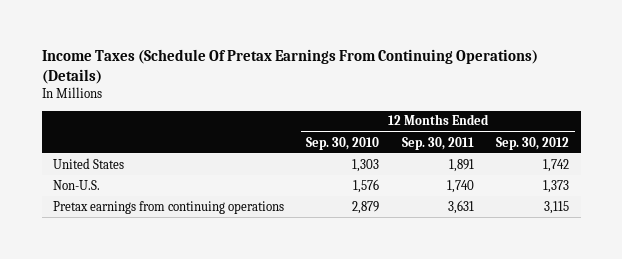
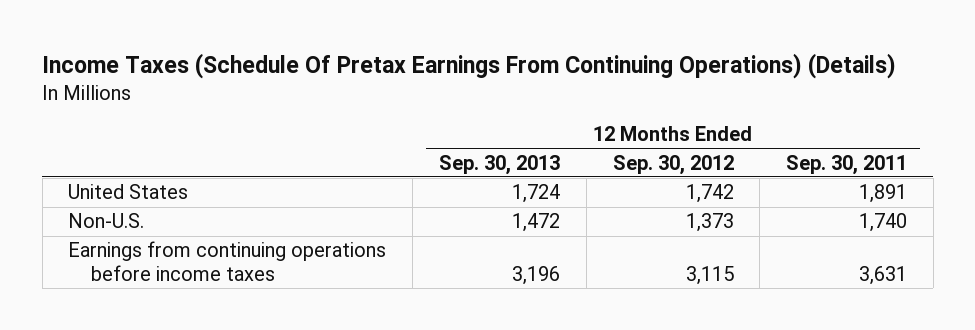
- | 12 Months Ended Sep. 30, 2010 | 12 Months Ended Sep. 30, 2011 | 12 Months Ended Sep. 30, 2012
+ | 12 Months Ended Sep. 30, 2013 | 12 Months Ended Sep. 30, 2012 | 12 Months Ended Sep. 30, 2011
- Pretax earnings from continuing operations | 2,879 | 3,631 | 3,115
+ Earnings from continuing operations before income taxes | 3,196 | 3,115 | 3,631

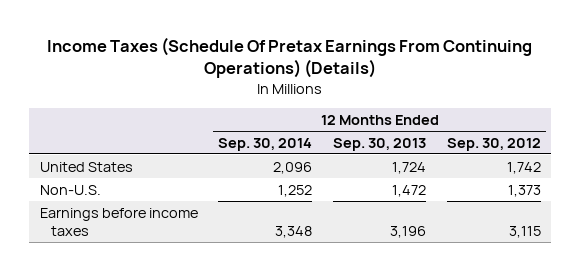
- | 12 Months Ended Sep. 30, 2013 | 12 Months Ended Sep. 30, 2012 | 12 Months Ended Sep. 30, 2011
+ | 12 Months Ended Sep. 30, 2014 | 12 Months Ended Sep. 30, 2013 | 12 Months Ended Sep. 30, 2012
- Earnings from continuing operations before income taxes | 3,196 | 3,115 | 3,631
+ Earnings before income taxes | 3,348 | 3,196 | 3,115

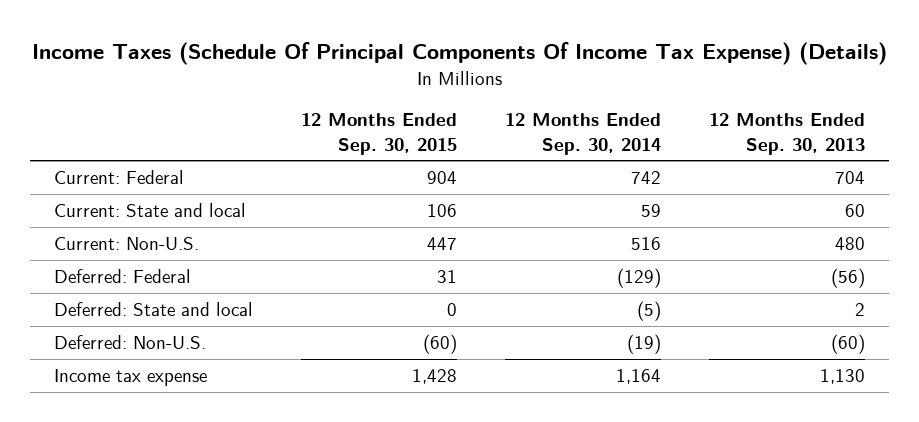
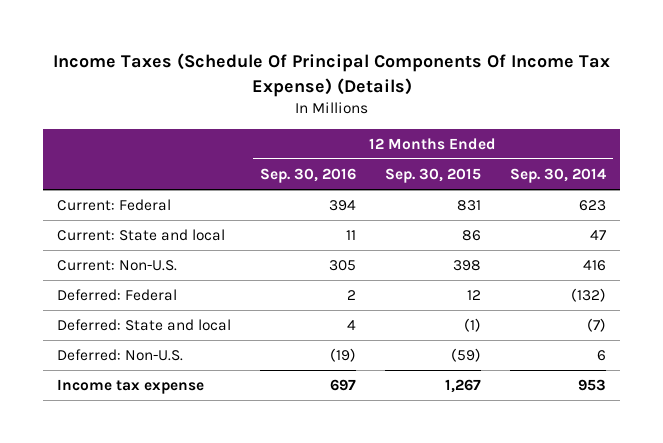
- | 12 Months Ended Sep. 30, 2015 | 12 Months Ended Sep. 30, 2014 | 12 Months Ended Sep. 30, 2013
+ | 12 Months Ended Sep. 30, 2016 | 12 Months Ended Sep. 30, 2015 | 12 Months Ended Sep. 30, 2014
- Current: Federal | 904 | 742 | 704
- Current: State and local | 106 | 59 | 60
- Current: Non-U.S. | 447 | 516 | 480
- Deferred: Federal | 31 | (129) | (56)
- Deferred: State and local | 0 | (5) | 2
- Deferred: Non-U.S. | (60) | (19) | (60)
- Income tax expense | 1,428 | 1,164 | 1,130
+ Current: Federal | 394 | 831 | 623
+ Current: State and local | 11 | 86 | 47
+ Current: Non-U.S. | 305 | 398 | 416
+ Deferred: Federal | 2 | 12 | (132)
+ Deferred: State and local | 4 | (1) | (7)
+ Deferred: Non-U.S. | (19) | (59) | 6
+ Income tax expense | 697 | 1,267 | 953

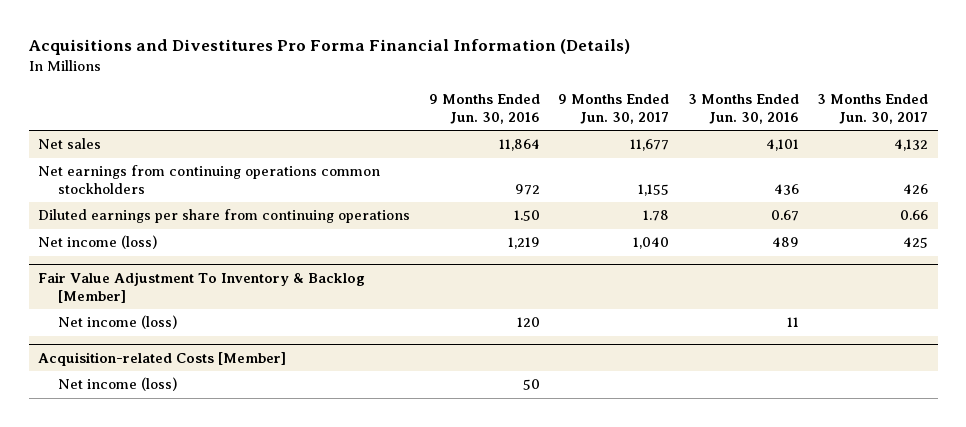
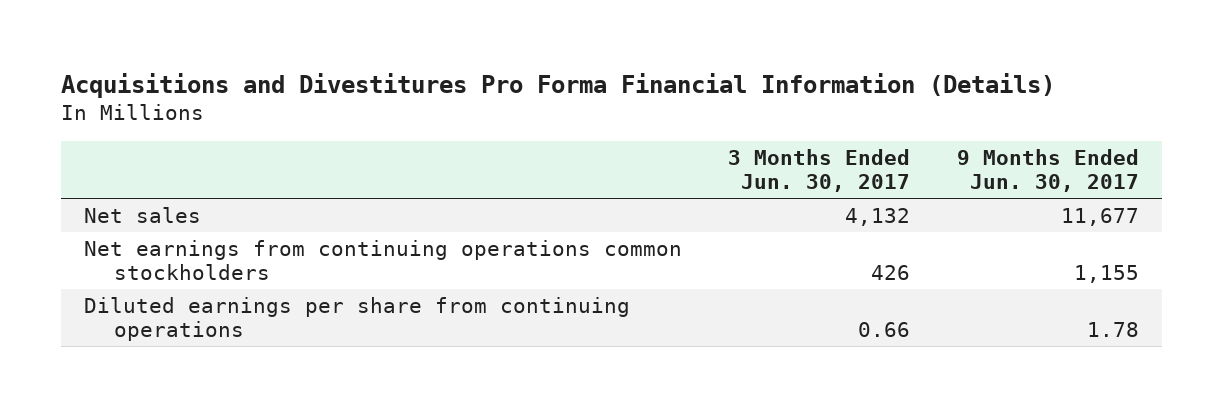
- | 9 Months Ended Jun. 30, 2016 | 9 Months Ended Jun. 30, 2017 | 3 Months Ended Jun. 30, 2016 | 3 Months Ended Jun. 30, 2017
+ | 3 Months Ended Jun. 30, 2017 | 9 Months Ended Jun. 30, 2017
- Net income (loss) | 1,219 | 1,040 | 489 | 425
- Fair Value Adjustment To Inventory & Backlog [Member]
- Net income (loss) | 120 | | 11 |
- Acquisition-related Costs [Member]
- Net income (loss) | 50 | | |

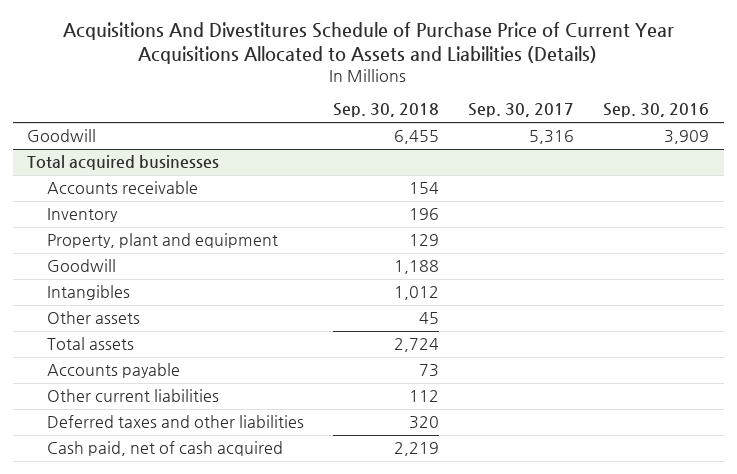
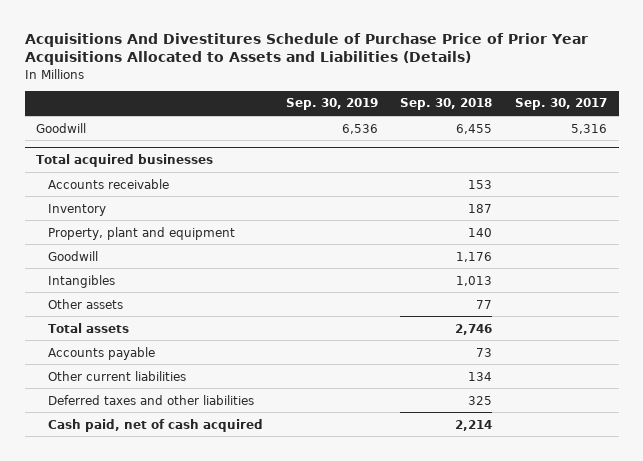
- Acquisitions And Divestitures Schedule of Purchase Price of Current Year Acquisitions Allocated to Assets and Liabilities (Details)
+ Acquisitions And Divestitures Schedule of Purchase Price of Prior Year Acquisitions Allocated to Assets and Liabilities (Details)
- | Sep. 30, 2018 | Sep. 30, 2017 | Sep. 30, 2016
+ | Sep. 30, 2019 | Sep. 30, 2018 | Sep. 30, 2017
@ Total acquired businesses
- Accounts receivable | 154 | |
- Inventory | 196 | |
- Property, plant and equipment | 129 | |
- Goodwill | 1,188 | |
- Intangibles | 1,012 | |
- Other assets | 45 | |
- Total assets | 2,724 | |
+ Accounts receivable | | 153 |
+ Inventory | | 187 |
+ Property, plant and equipment | | 140 |
+ Goodwill | | 1,176 |
+ Intangibles | | 1,013 |
+ Other assets | | 77 |
+ Total assets | | 2,746 |
- Other current liabilities | 112 | |
- Deferred taxes and other liabilities | 320 | |
- Cash paid, net of cash acquired | 2,219 | |
+ Other current liabilities | | 134 |
+ Deferred taxes and other liabilities | | 325 |
+ Cash paid, net of cash acquired | | 2,214 |

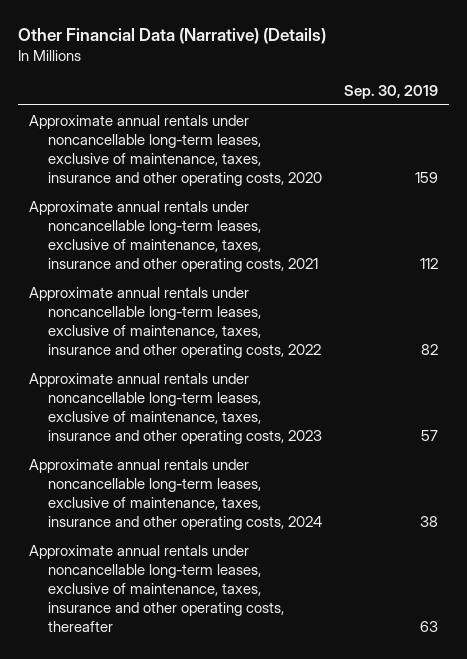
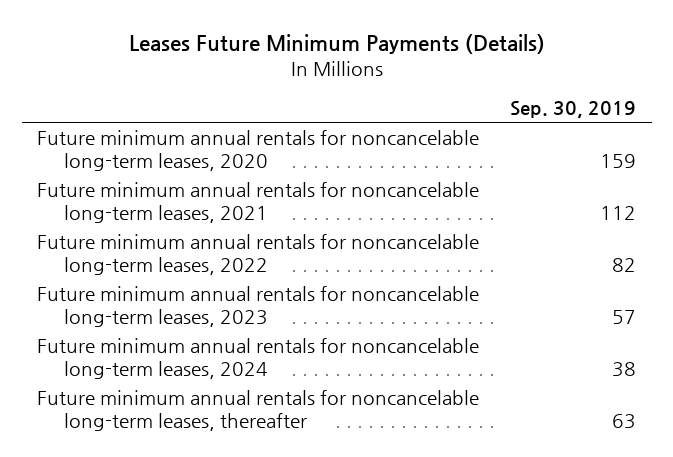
- Other Financial Data (Narrative) (Details)
+ Leases Future Minimum Payments (Details)
- Approximate annual rentals under noncancellable long-term leases, exclusive of maintenance, taxes, insurance and other operating costs, 2020 | 159
- Approximate annual rentals under noncancellable long-term leases, exclusive of maintenance, taxes, insurance and other operating costs, 2021 | 112
- Approximate annual rentals under noncancellable long-term leases, exclusive of maintenance, taxes, insurance and other operating costs, 2022 | 82
- Approximate annual rentals under noncancellable long-term leases, exclusive of maintenance, taxes, insurance and other operating costs, 2023 | 57
- Approximate annual rentals under noncancellable long-term leases, exclusive of maintenance, taxes, insurance and other operating costs, 2024 | 38
- Approximate annual rentals under noncancellable long-term leases, exclusive of maintenance, taxes, insurance and other operating costs, thereafter | 63
+ Future minimum annual rentals for noncancelable long-term leases, 2020 | 159
+ Future minimum annual rentals for noncancelable long-term leases, 2021 | 112
+ Future minimum annual rentals for noncancelable long-term leases, 2022 | 82
+ Future minimum annual rentals for noncancelable long-term leases, 2023 | 57
+ Future minimum annual rentals for noncancelable long-term leases, 2024 | 38
+ Future minimum annual rentals for noncancelable long-term leases, thereafter | 63

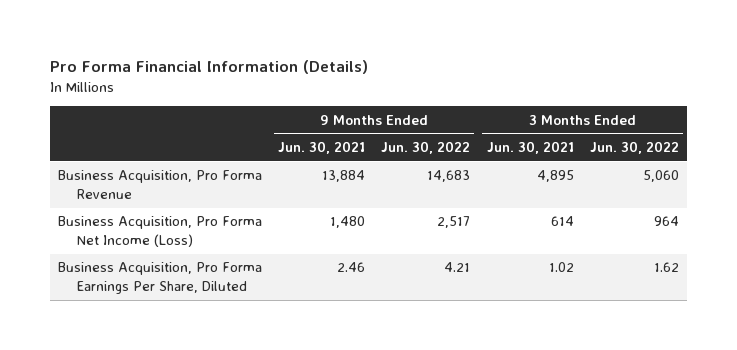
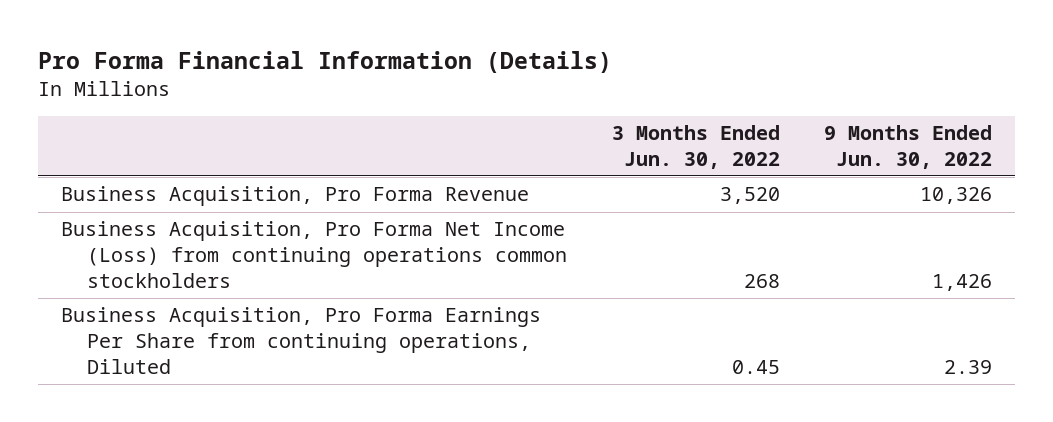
- | 9 Months Ended Jun. 30, 2021 | 9 Months Ended Jun. 30, 2022 | 3 Months Ended Jun. 30, 2021 | 3 Months Ended Jun. 30, 2022
+ | 3 Months Ended Jun. 30, 2022 | 9 Months Ended Jun. 30, 2022
- Business Acquisition, Pro Forma Revenue | 13,884 | 14,683 | 4,895 | 5,060
- Business Acquisition, Pro Forma Net Income (Loss) | 1,480 | 2,517 | 614 | 964
- Business Acquisition, Pro Forma Earnings Per Share, Diluted | 2.46 | 4.21 | 1.02 | 1.62
+ Business Acquisition, Pro Forma Revenue | 3,520 | 10,326
+ Business Acquisition, Pro Forma Net Income (Loss) from continuing operations common stockholders | 268 | 1,426
+ Business Acquisition, Pro Forma Earnings Per Share from continuing operations, Diluted | 0.45 | 2.39

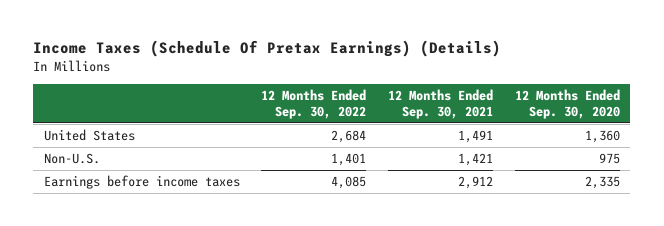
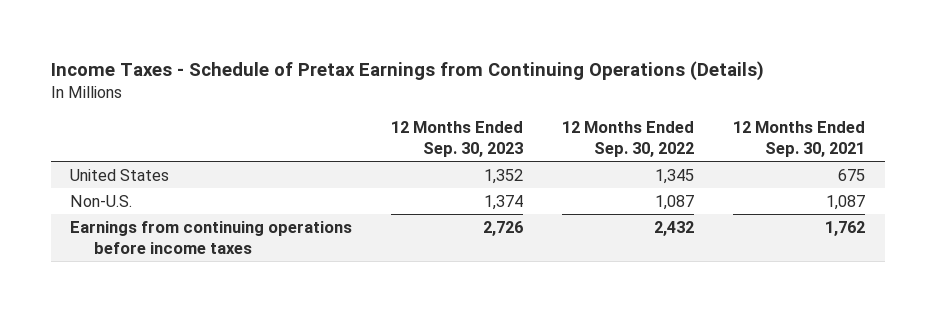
- Income Taxes (Schedule Of Pretax Earnings) (Details)
+ Income Taxes - Schedule of Pretax Earnings from Continuing Operations (Details)
- | 12 Months Ended Sep. 30, 2022 | 12 Months Ended Sep. 30, 2021 | 12 Months Ended Sep. 30, 2020
+ | 12 Months Ended Sep. 30, 2023 | 12 Months Ended Sep. 30, 2022 | 12 Months Ended Sep. 30, 2021
- United States | 2,684 | 1,491 | 1,360
- Non-U.S. | 1,401 | 1,421 | 975
- Earnings before income taxes | 4,085 | 2,912 | 2,335
+ United States | 1,352 | 1,345 | 675
+ Non-U.S. | 1,374 | 1,087 | 1,087
+ Earnings from continuing operations before income taxes | 2,726 | 2,432 | 1,762

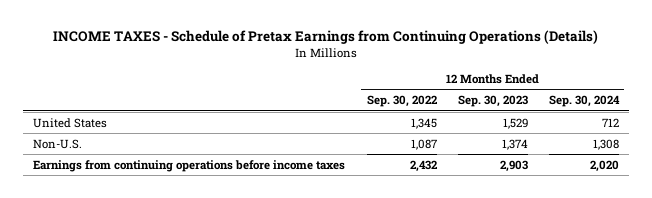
- Income Taxes - Schedule of Pretax Earnings from Continuing Operations (Details)
+ INCOME TAXES - Schedule of Pretax Earnings from Continuing Operations (Details)
- | 12 Months Ended Sep. 30, 2023 | 12 Months Ended Sep. 30, 2022 | 12 Months Ended Sep. 30, 2021
+ | 12 Months Ended Sep. 30, 2022 | 12 Months Ended Sep. 30, 2023 | 12 Months Ended Sep. 30, 2024
- United States | 1,352 | 1,345 | 675
+ United States | 1,345 | 1,529 | 712
- Earnings from continuing operations before income taxes | 2,726 | 2,432 | 1,762
+ Earnings from continuing operations before income taxes | 2,432 | 2,903 | 2,020

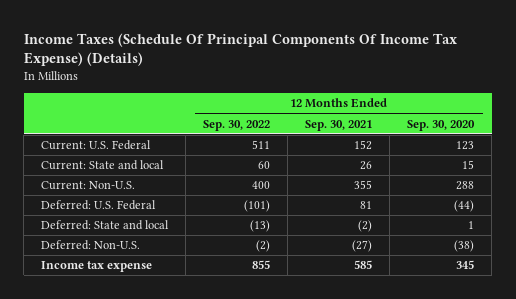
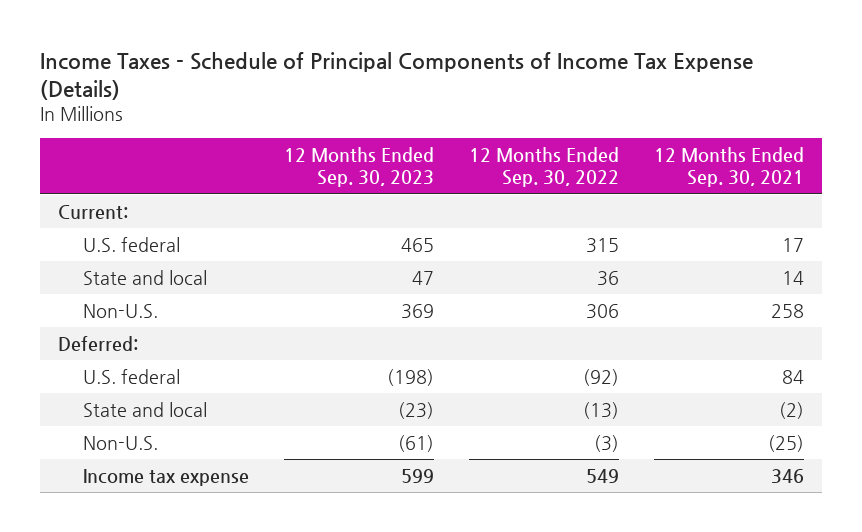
- Income Taxes (Schedule Of Principal Components Of Income Tax Expense) (Details)
+ Income Taxes - Schedule of Principal Components of Income Tax Expense (Details)
- | 12 Months Ended Sep. 30, 2022 | 12 Months Ended Sep. 30, 2021 | 12 Months Ended Sep. 30, 2020
+ | 12 Months Ended Sep. 30, 2023 | 12 Months Ended Sep. 30, 2022 | 12 Months Ended Sep. 30, 2021
- Current: U.S. Federal | 511 | 152 | 123
- Current: State and local | 60 | 26 | 15
- Current: Non-U.S. | 400 | 355 | 288
- Deferred: U.S. Federal | (101) | 81 | (44)
- Deferred: State and local | (13) | (2) | 1
- Deferred: Non-U.S. | (2) | (27) | (38)
- Income tax expense | 855 | 585 | 345
+ Current:
+ U.S. federal | 465 | 315 | 17
+ State and local | 47 | 36 | 14
+ Non-U.S. | 369 | 306 | 258
+ Deferred:
+ U.S. federal | (198) | (92) | 84
+ State and local | (23) | (13) | (2)
+ Non-U.S. | (61) | (3) | (25)
+ Income tax expense | 599 | 549 | 346

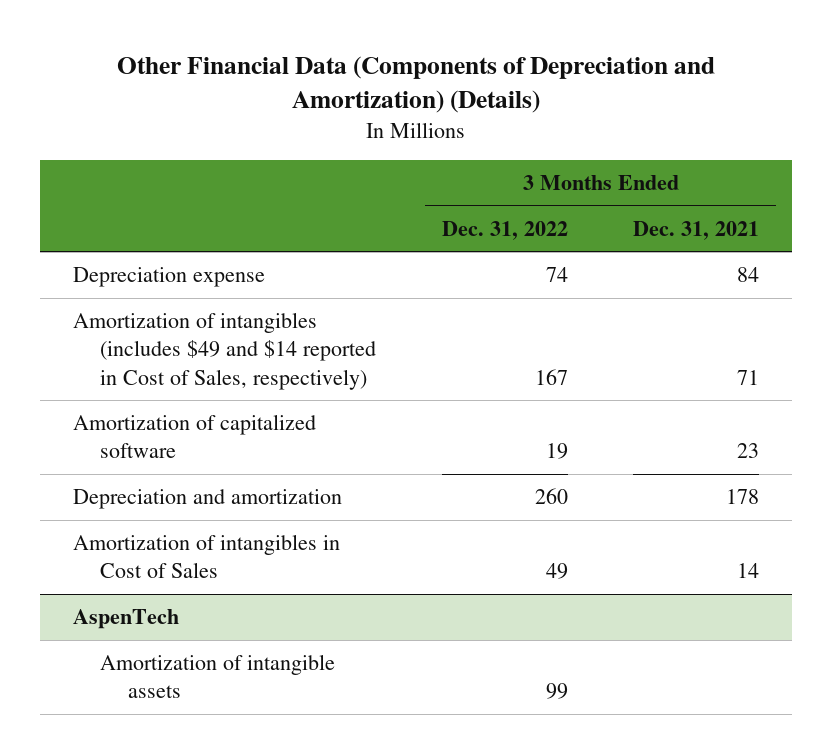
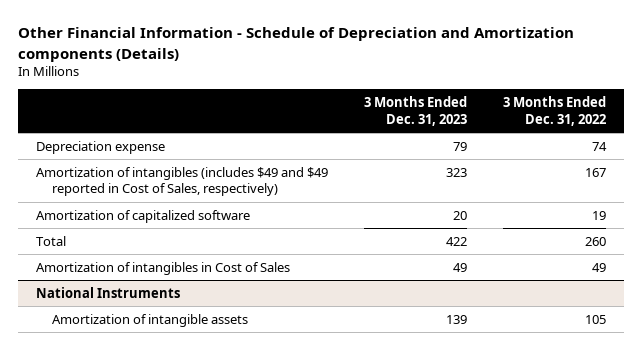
- Other Financial Data (Components of Depreciation and Amortization) (Details)
+ Other Financial Information - Schedule of Depreciation and Amortization components (Details)
- | 3 Months Ended Dec. 31, 2022 | 3 Months Ended Dec. 31, 2021
+ | 3 Months Ended Dec. 31, 2023 | 3 Months Ended Dec. 31, 2022
- Amortization of intangibles (includes $49 and $14 reported in Cost of Sales, respectively) | 167 | 71
+ Amortization of intangibles (includes $49 and $49 reported in Cost of Sales, respectively) | 323 | 167
- Depreciation and amortization | 260 | 178
+ Total | 422 | 260
- AspenTech
- Amortization of intangible assets | 99 |
+ National Instruments
+ Amortization of intangible assets | 139 | 105

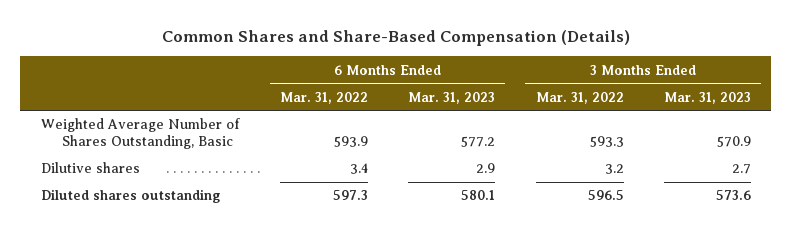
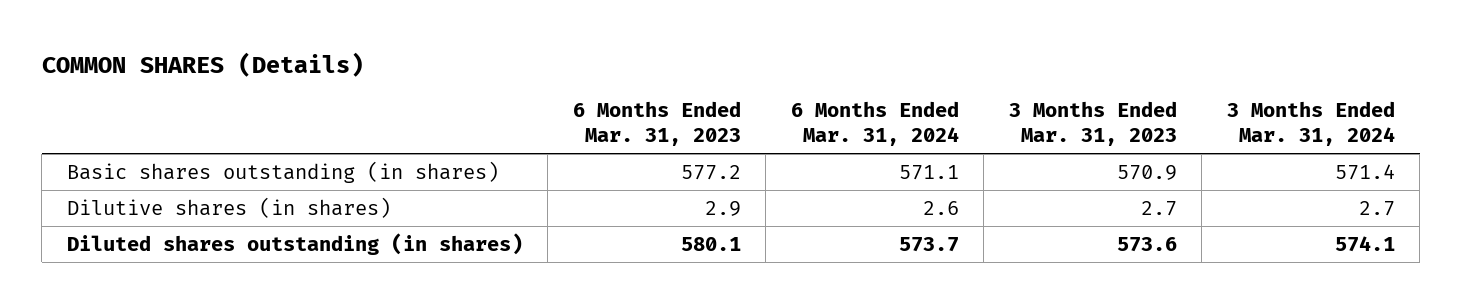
- Common Shares and Share-Based Compensation (Details)
+ COMMON SHARES (Details)
- | 6 Months Ended Mar. 31, 2022 | 6 Months Ended Mar. 31, 2023 | 3 Months Ended Mar. 31, 2022 | 3 Months Ended Mar. 31, 2023
+ | 6 Months Ended Mar. 31, 2023 | 6 Months Ended Mar. 31, 2024 | 3 Months Ended Mar. 31, 2023 | 3 Months Ended Mar. 31, 2024
- Weighted Average Number of Shares Outstanding, Basic | 593.9 | 577.2 | 593.3 | 570.9
- Dilutive shares | 3.4 | 2.9 | 3.2 | 2.7
- Diluted shares outstanding | 597.3 | 580.1 | 596.5 | 573.6
+ Basic shares outstanding (in shares) | 577.2 | 571.1 | 570.9 | 571.4
+ Dilutive shares (in shares) | 2.9 | 2.6 | 2.7 | 2.7
+ Diluted shares outstanding (in shares) | 580.1 | 573.7 | 573.6 | 574.1

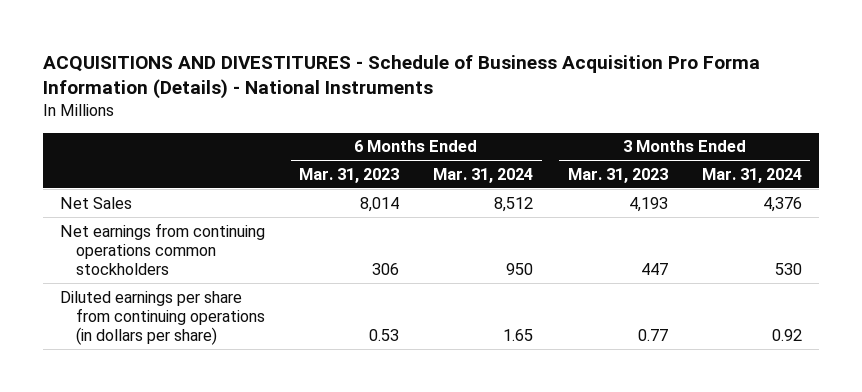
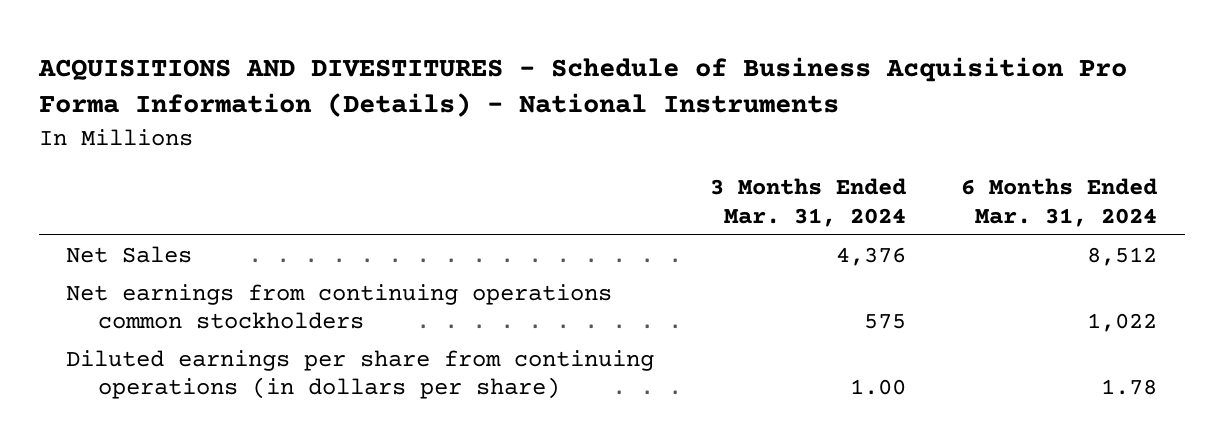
- | 6 Months Ended Mar. 31, 2023 | 6 Months Ended Mar. 31, 2024 | 3 Months Ended Mar. 31, 2023 | 3 Months Ended Mar. 31, 2024
+ | 3 Months Ended Mar. 31, 2024 | 6 Months Ended Mar. 31, 2024
- Net earnings from continuing operations common stockholders | 306 | 950 | 447 | 530
- Diluted earnings per share from continuing operations (in dollars per share) | 0.53 | 1.65 | 0.77 | 0.92
+ Net earnings from continuing operations common stockholders | 575 | 1,022
+ Diluted earnings per share from continuing operations (in dollars per share) | 1.00 | 1.78

